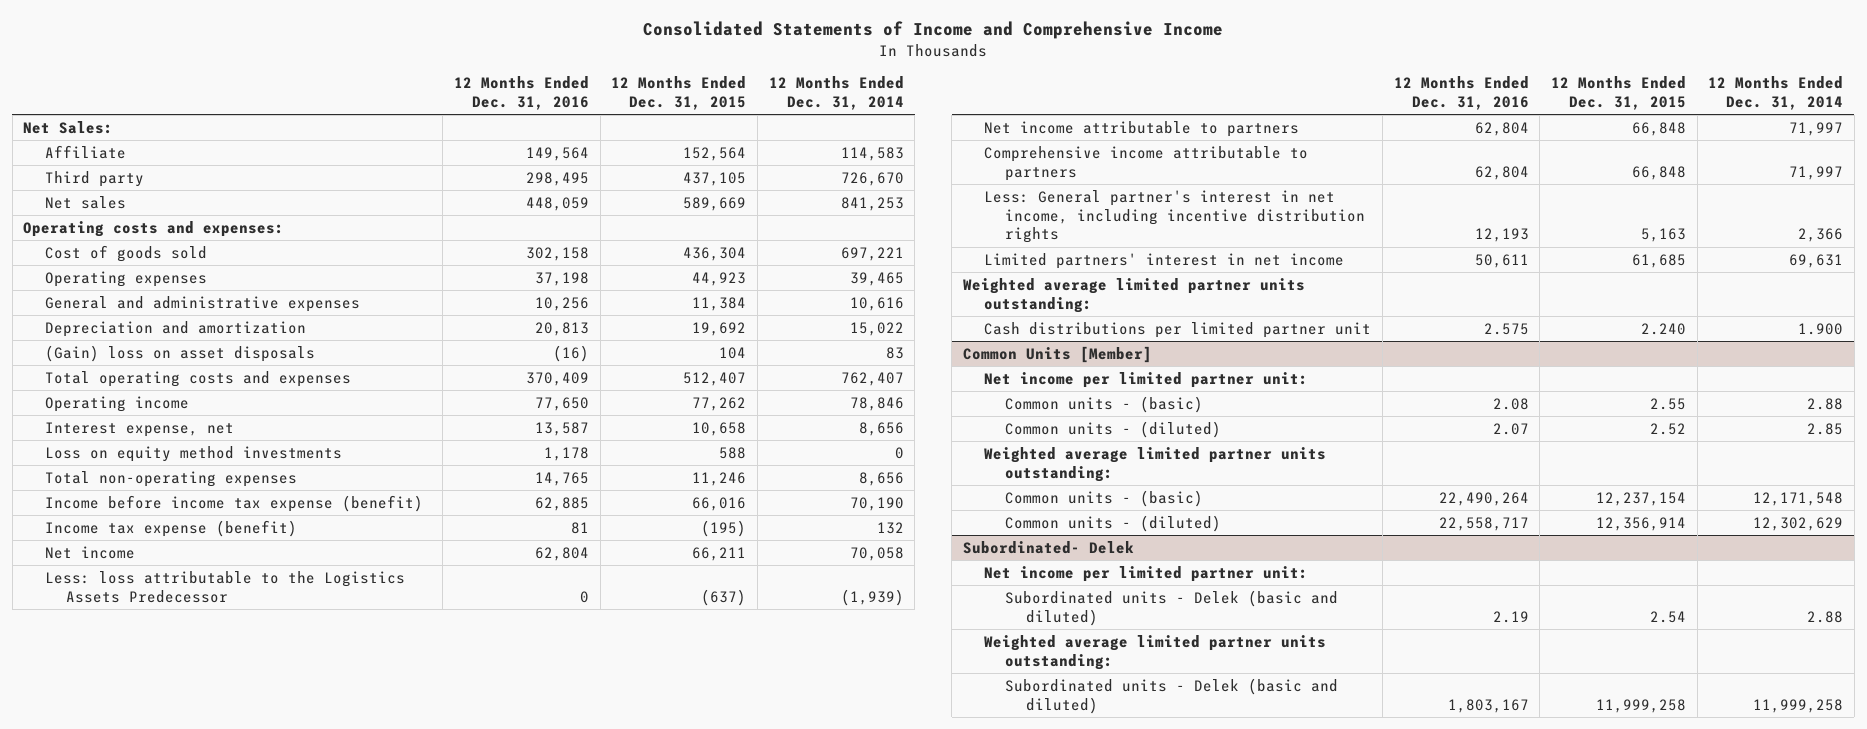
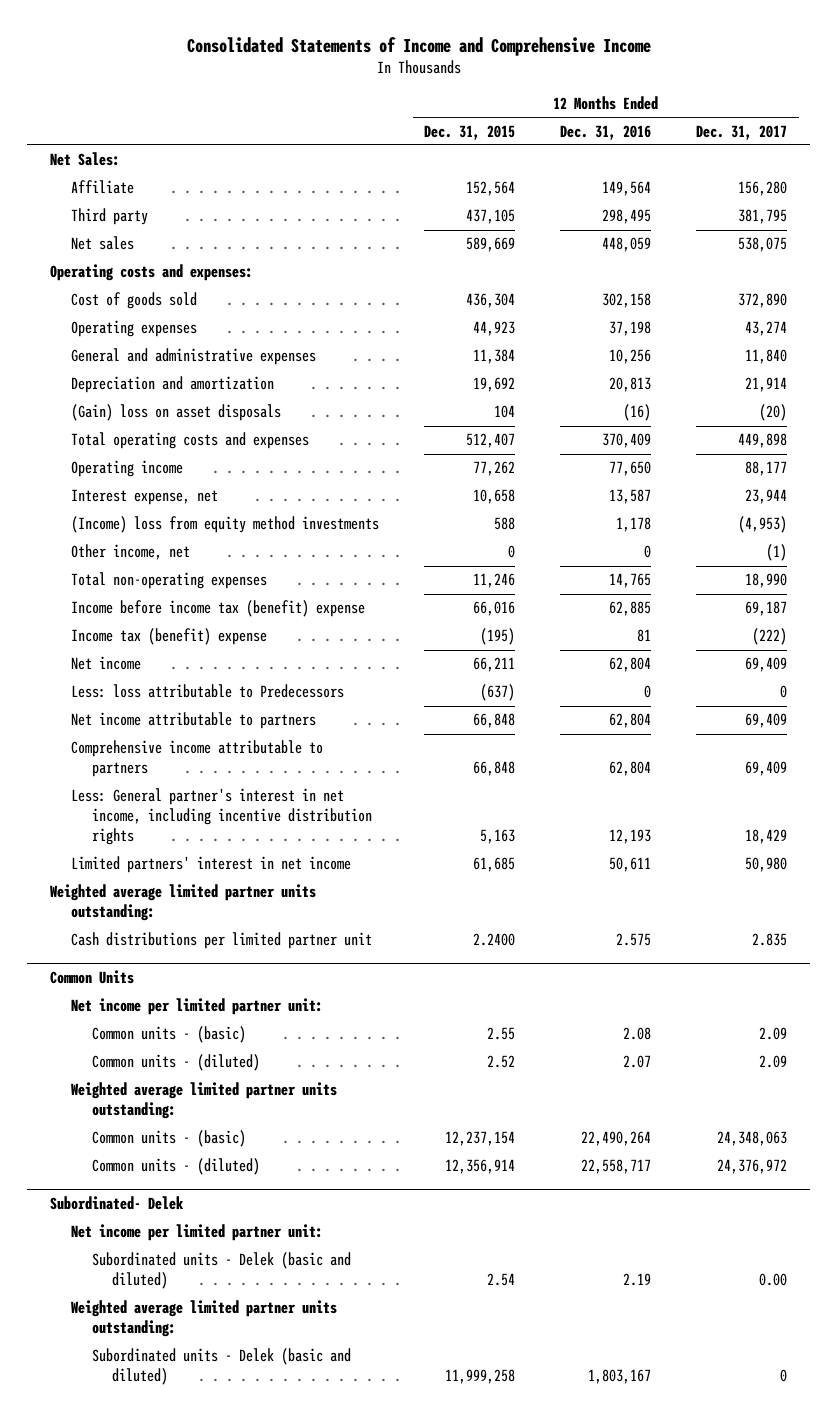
- | 12 Months Ended Dec. 31, 2016 | 12 Months Ended Dec. 31, 2015 | 12 Months Ended Dec. 31, 2014
+ | 12 Months Ended Dec. 31, 2015 | 12 Months Ended Dec. 31, 2016 | 12 Months Ended Dec. 31, 2017
- Loss on equity method investments | 1,178 | 588 | 0
+ (Income) loss from equity method investments | 588 | 1,178 | (4,953)
+ Other income, net | 0 | 0 | (1)
- Income before income tax expense (benefit) | 62,885 | 66,016 | 70,190
- Income tax expense (benefit) | 81 | (195) | 132
+ Income before income tax (benefit) expense | 66,016 | 62,885 | 69,187
+ Income tax (benefit) expense | (195) | 81 | (222)
- Less: loss attributable to the Logistics Assets Predecessor | 0 | (637) | (1,939)
+ Less: loss attributable to Predecessors | (637) | 0 | 0
- Cash distributions per limited partner unit | 2.575 | 2.240 | 1.900
- Common Units [Member]
+ Cash distributions per limited partner unit | 2.2400 | 2.575 | 2.835
+ Common Units

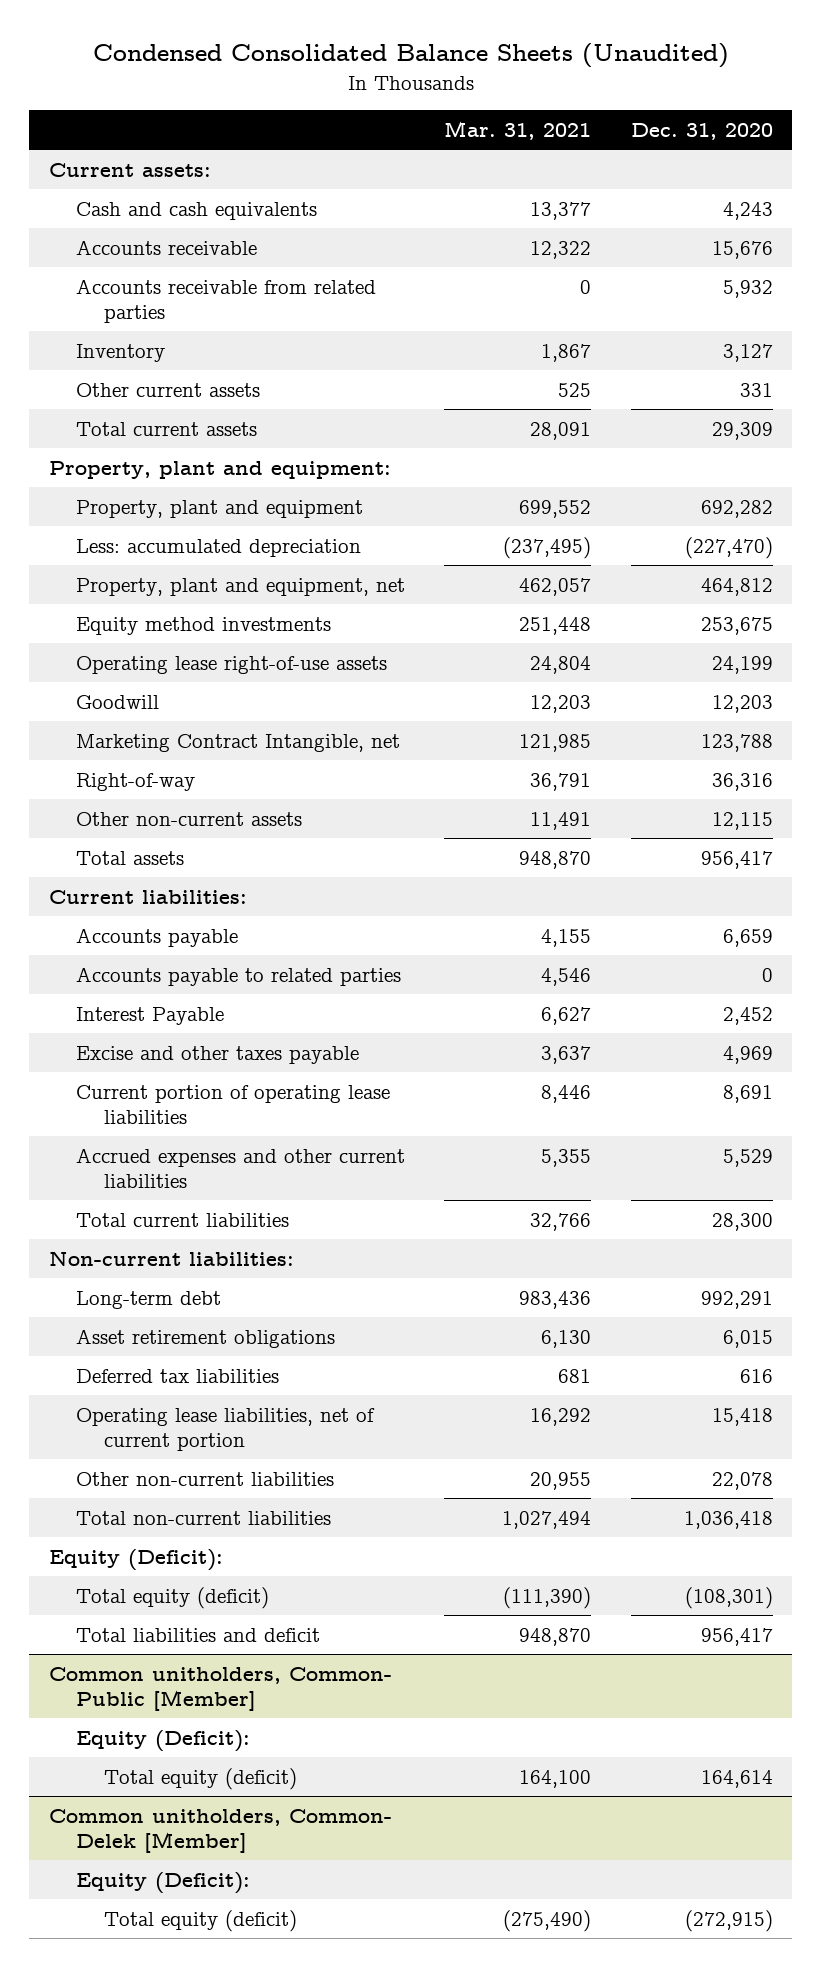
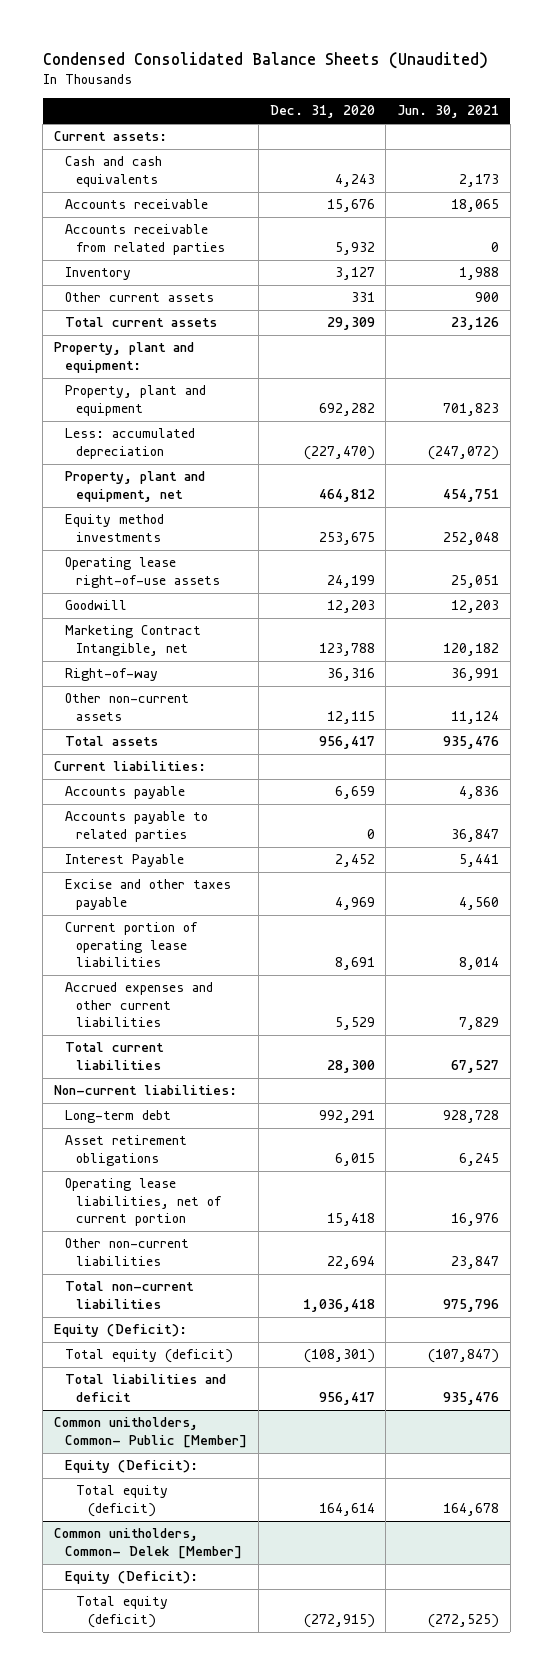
- | Mar. 31, 2021 | Dec. 31, 2020
+ | Dec. 31, 2020 | Jun. 30, 2021
- Deferred tax liabilities | 681 | 616
- Other non-current liabilities | 20,955 | 22,078
+ Other non-current liabilities | 22,694 | 23,847

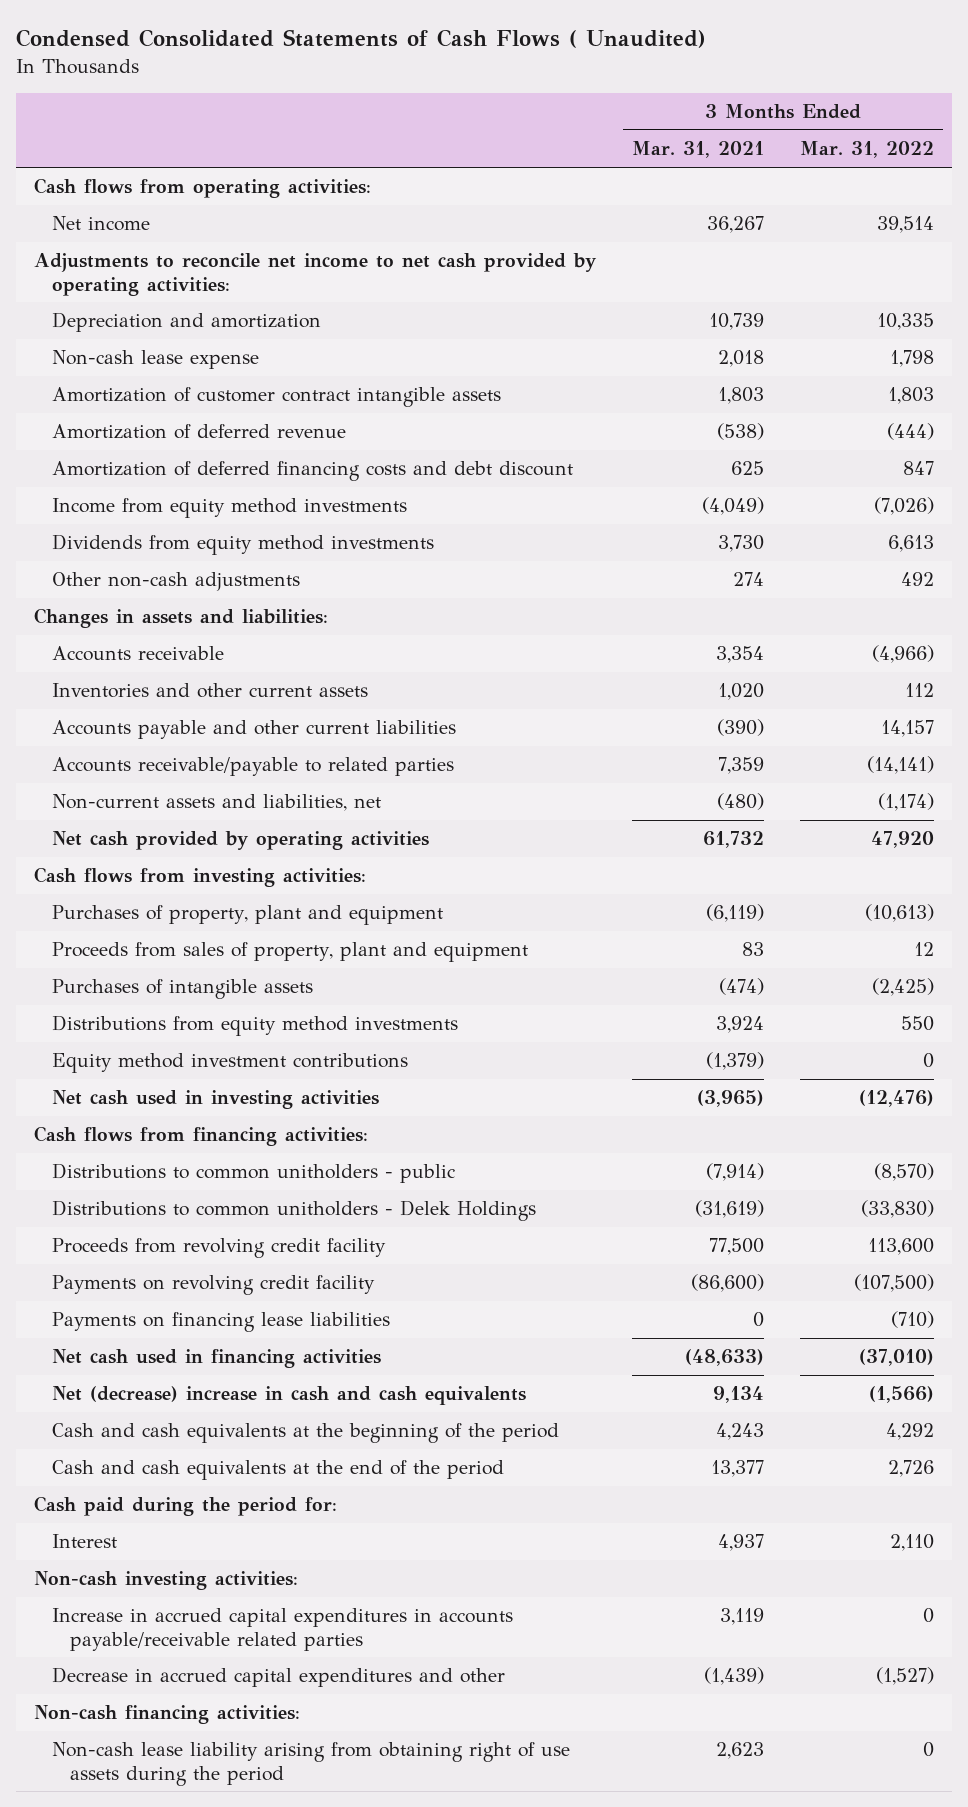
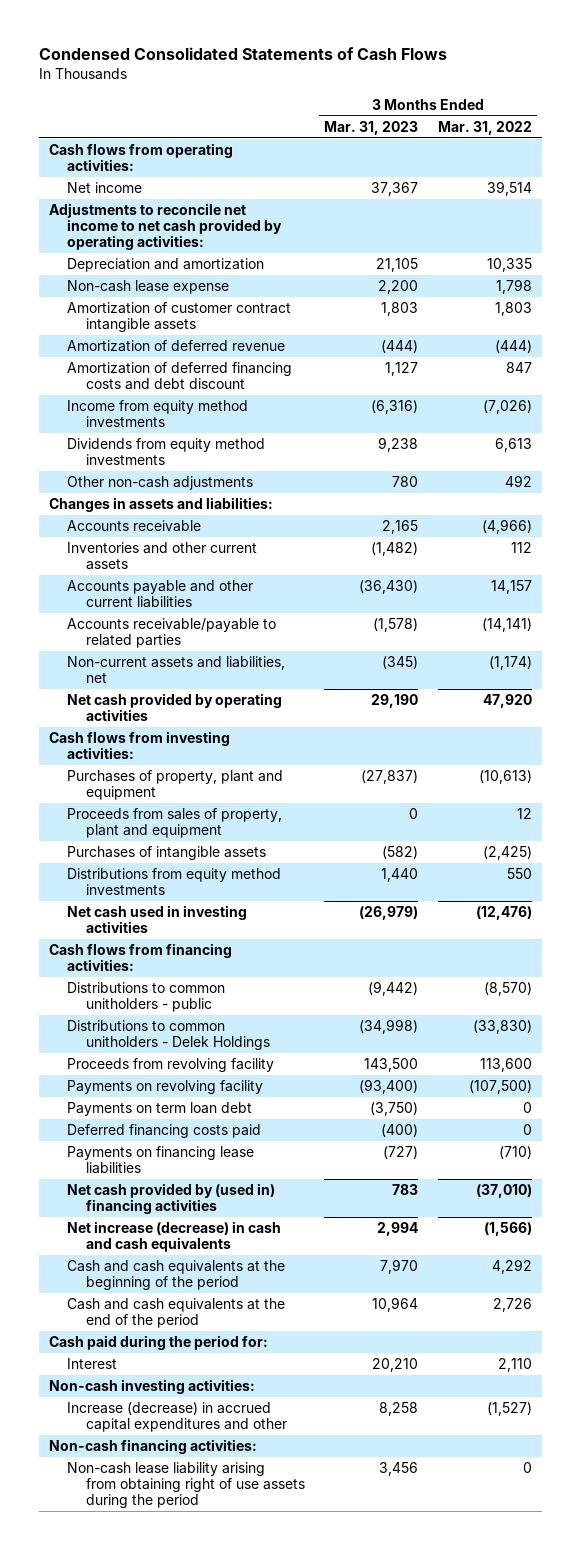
- Condensed Consolidated Statements of Cash Flows ( Unaudited)
+ Condensed Consolidated Statements of Cash Flows
- | 3 Months Ended Mar. 31, 2021 | 3 Months Ended Mar. 31, 2022
+ | 3 Months Ended Mar. 31, 2023 | 3 Months Ended Mar. 31, 2022
- Equity method investment contributions | (1,379) | 0
- Proceeds from revolving credit facility | 77,500 | 113,600
- Payments on revolving credit facility | (86,600) | (107,500)
+ Proceeds from revolving facility | 143,500 | 113,600
+ Payments on revolving facility | (93,400) | (107,500)
+ Payments on term loan debt | (3,750) | 0
+ Deferred financing costs paid | (400) | 0
- Net cash used in financing activities | (48,633) | (37,010)
- Net (decrease) increase in cash and cash equivalents | 9,134 | (1,566)
+ Net cash provided by (used in) financing activities | 783 | (37,010)
+ Net increase (decrease) in cash and cash equivalents | 2,994 | (1,566)
- Increase in accrued capital expenditures in accounts payable/receivable related parties | 3,119 | 0
- Decrease in accrued capital expenditures and other | (1,439) | (1,527)
+ Increase (decrease) in accrued capital expenditures and other | 8,258 | (1,527)

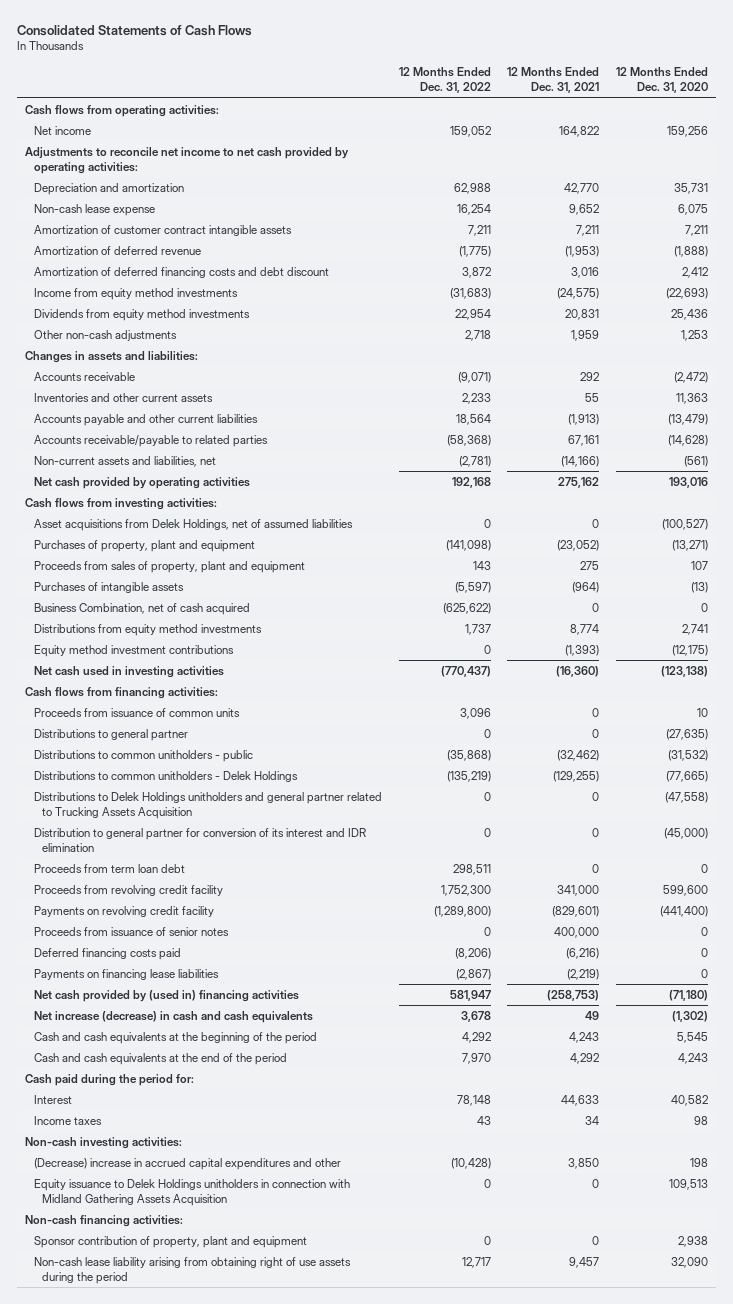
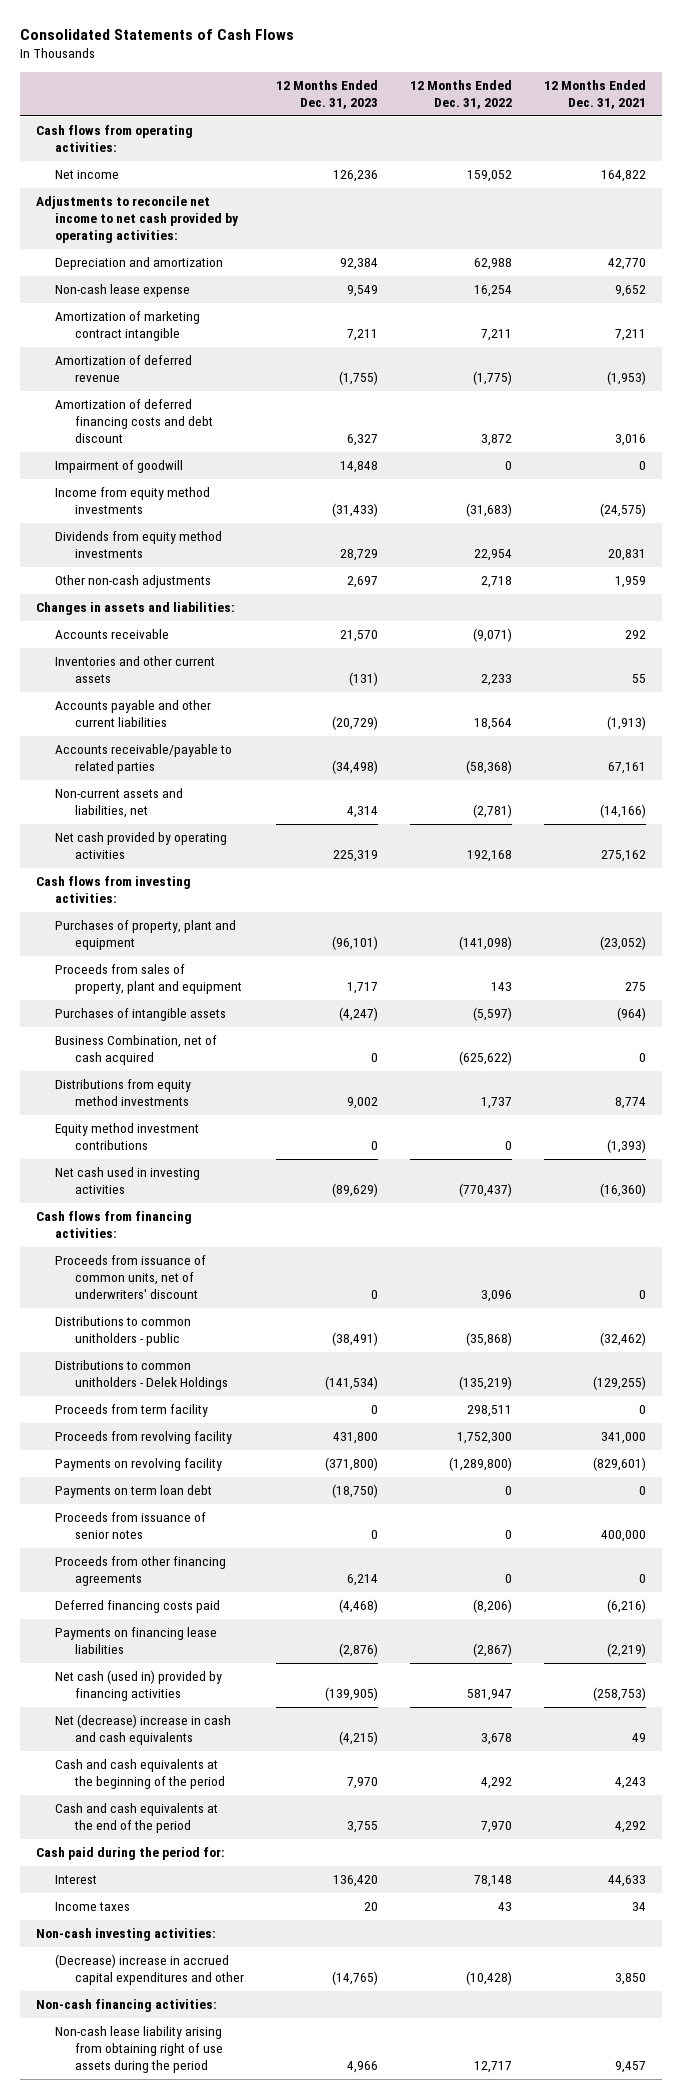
- | 12 Months Ended Dec. 31, 2022 | 12 Months Ended Dec. 31, 2021 | 12 Months Ended Dec. 31, 2020
+ | 12 Months Ended Dec. 31, 2023 | 12 Months Ended Dec. 31, 2022 | 12 Months Ended Dec. 31, 2021
- Amortization of customer contract intangible assets | 7,211 | 7,211 | 7,211
+ Amortization of marketing contract intangible | 7,211 | 7,211 | 7,211
+ Impairment of goodwill | 14,848 | 0 | 0
- Asset acquisitions from Delek Holdings, net of assumed liabilities | 0 | 0 | (100,527)
- Proceeds from issuance of common units | 3,096 | 0 | 10
- Distributions to general partner | 0 | 0 | (27,635)
+ Proceeds from issuance of common units, net of underwriters' discount | 0 | 3,096 | 0
- Distributions to Delek Holdings unitholders and general partner related to Trucking Assets Acquisition | 0 | 0 | (47,558)
- Distribution to general partner for conversion of its interest and IDR elimination | 0 | 0 | (45,000)
- Proceeds from term loan debt | 298,511 | 0 | 0
- Proceeds from revolving credit facility | 1,752,300 | 341,000 | 599,600
- Payments on revolving credit facility | (1,289,800) | (829,601) | (441,400)
+ Proceeds from term facility | 0 | 298,511 | 0
+ Proceeds from revolving facility | 431,800 | 1,752,300 | 341,000
+ Payments on revolving facility | (371,800) | (1,289,800) | (829,601)
+ Payments on term loan debt | (18,750) | 0 | 0
+ Proceeds from other financing agreements | 6,214 | 0 | 0
- Net cash provided by (used in) financing activities | 581,947 | (258,753) | (71,180)
- Net increase (decrease) in cash and cash equivalents | 3,678 | 49 | (1,302)
+ Net cash (used in) provided by financing activities | (139,905) | 581,947 | (258,753)
+ Net (decrease) increase in cash and cash equivalents | (4,215) | 3,678 | 49
- Equity issuance to Delek Holdings unitholders in connection with Midland Gathering Assets Acquisition | 0 | 0 | 109,513
- Sponsor contribution of property, plant and equipment | 0 | 0 | 2,938

